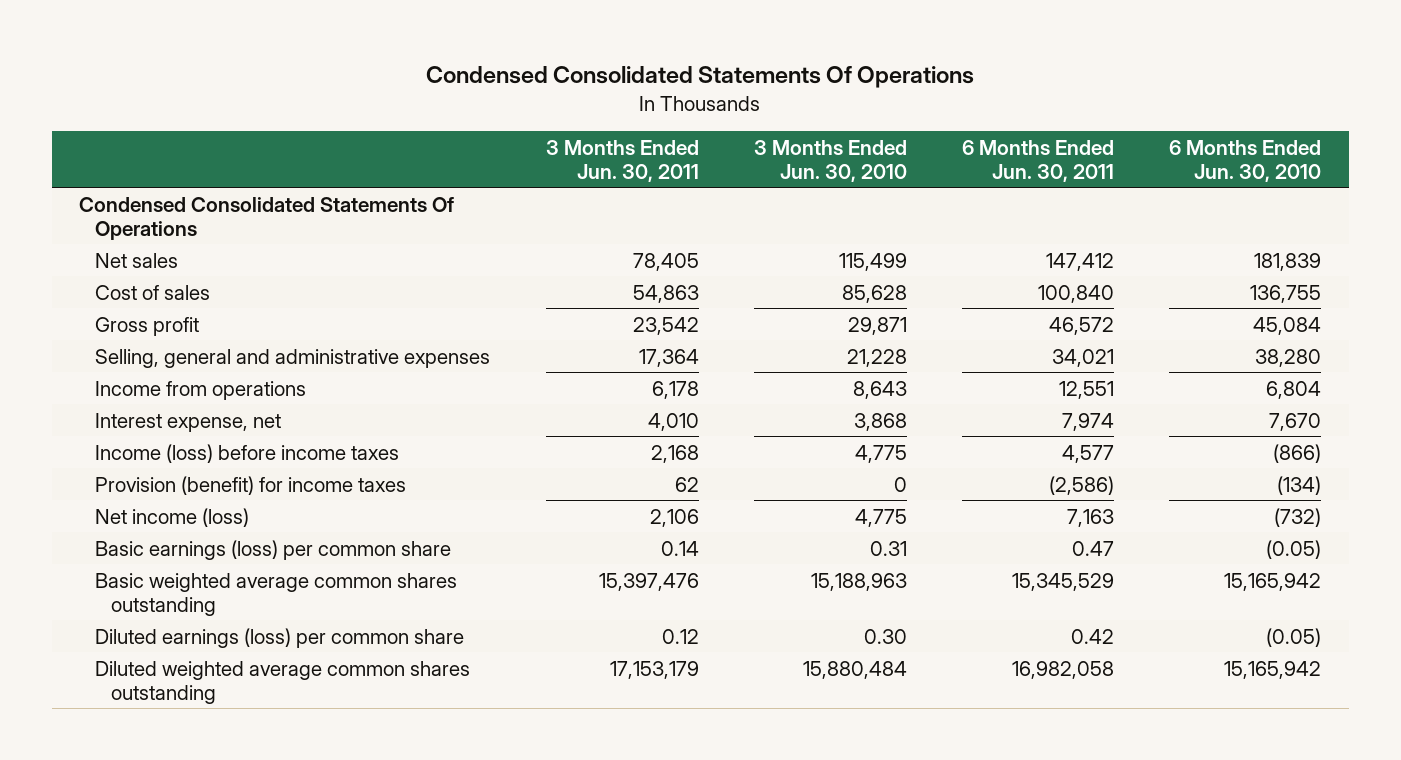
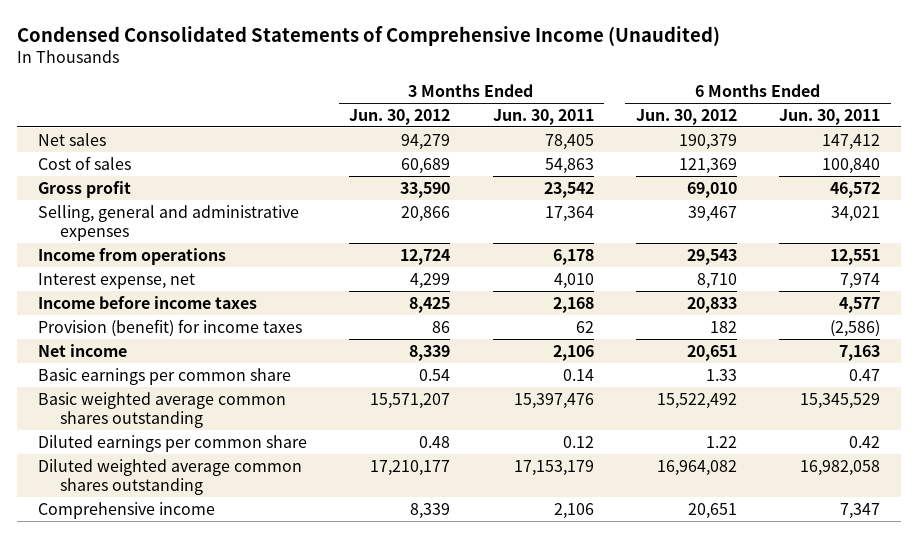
- Condensed Consolidated Statements Of Operations
+ Condensed Consolidated Statements of Comprehensive Income (Unaudited)
- | 3 Months Ended Jun. 30, 2011 | 3 Months Ended Jun. 30, 2010 | 6 Months Ended Jun. 30, 2011 | 6 Months Ended Jun. 30, 2010
+ | 3 Months Ended Jun. 30, 2012 | 3 Months Ended Jun. 30, 2011 | 6 Months Ended Jun. 30, 2012 | 6 Months Ended Jun. 30, 2011
- Condensed Consolidated Statements Of Operations
- Income (loss) before income taxes | 2,168 | 4,775 | 4,577 | (866)
+ Income before income taxes | 8,425 | 2,168 | 20,833 | 4,577
- Net income (loss) | 2,106 | 4,775 | 7,163 | (732)
- Basic earnings (loss) per common share | 0.14 | 0.31 | 0.47 | (0.05)
+ Net income | 8,339 | 2,106 | 20,651 | 7,163
+ Basic earnings per common share | 0.54 | 0.14 | 1.33 | 0.47
- Diluted earnings (loss) per common share | 0.12 | 0.30 | 0.42 | (0.05)
+ Diluted earnings per common share | 0.48 | 0.12 | 1.22 | 0.42
+ Comprehensive income | 8,339 | 2,106 | 20,651 | 7,347

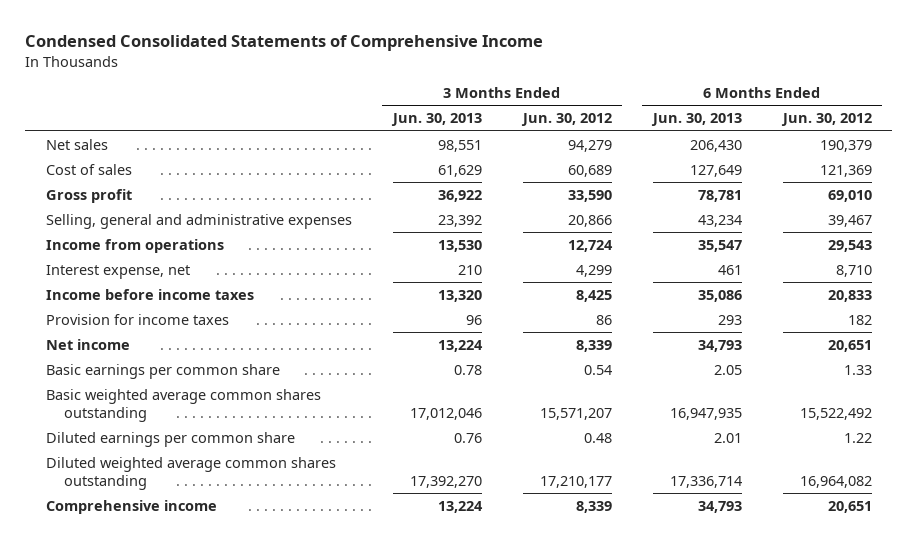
- Condensed Consolidated Statements of Comprehensive Income (Unaudited)
+ Condensed Consolidated Statements of Comprehensive Income
- | 3 Months Ended Jun. 30, 2012 | 3 Months Ended Jun. 30, 2011 | 6 Months Ended Jun. 30, 2012 | 6 Months Ended Jun. 30, 2011
+ | 3 Months Ended Jun. 30, 2013 | 3 Months Ended Jun. 30, 2012 | 6 Months Ended Jun. 30, 2013 | 6 Months Ended Jun. 30, 2012
- Provision (benefit) for income taxes | 86 | 62 | 182 | (2,586)
+ Provision for income taxes | 96 | 86 | 293 | 182

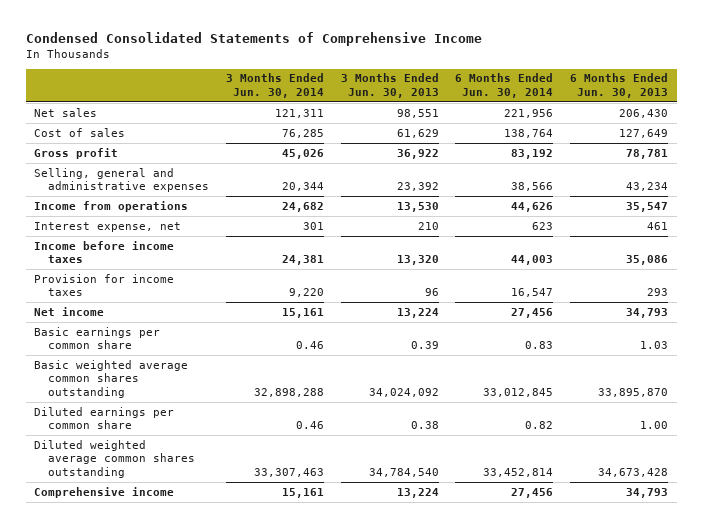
- | 3 Months Ended Jun. 30, 2013 | 3 Months Ended Jun. 30, 2012 | 6 Months Ended Jun. 30, 2013 | 6 Months Ended Jun. 30, 2012
+ | 3 Months Ended Jun. 30, 2014 | 3 Months Ended Jun. 30, 2013 | 6 Months Ended Jun. 30, 2014 | 6 Months Ended Jun. 30, 2013
- Basic earnings per common share | 0.78 | 0.54 | 2.05 | 1.33
- Basic weighted average common shares outstanding | 17,012,046 | 15,571,207 | 16,947,935 | 15,522,492
- Diluted earnings per common share | 0.76 | 0.48 | 2.01 | 1.22
- Diluted weighted average common shares outstanding | 17,392,270 | 17,210,177 | 17,336,714 | 16,964,082
+ Basic earnings per common share | 0.46 | 0.39 | 0.83 | 1.03
+ Basic weighted average common shares outstanding | 32,898,288 | 34,024,092 | 33,012,845 | 33,895,870
+ Diluted earnings per common share | 0.46 | 0.38 | 0.82 | 1.00
+ Diluted weighted average common shares outstanding | 33,307,463 | 34,784,540 | 33,452,814 | 34,673,428

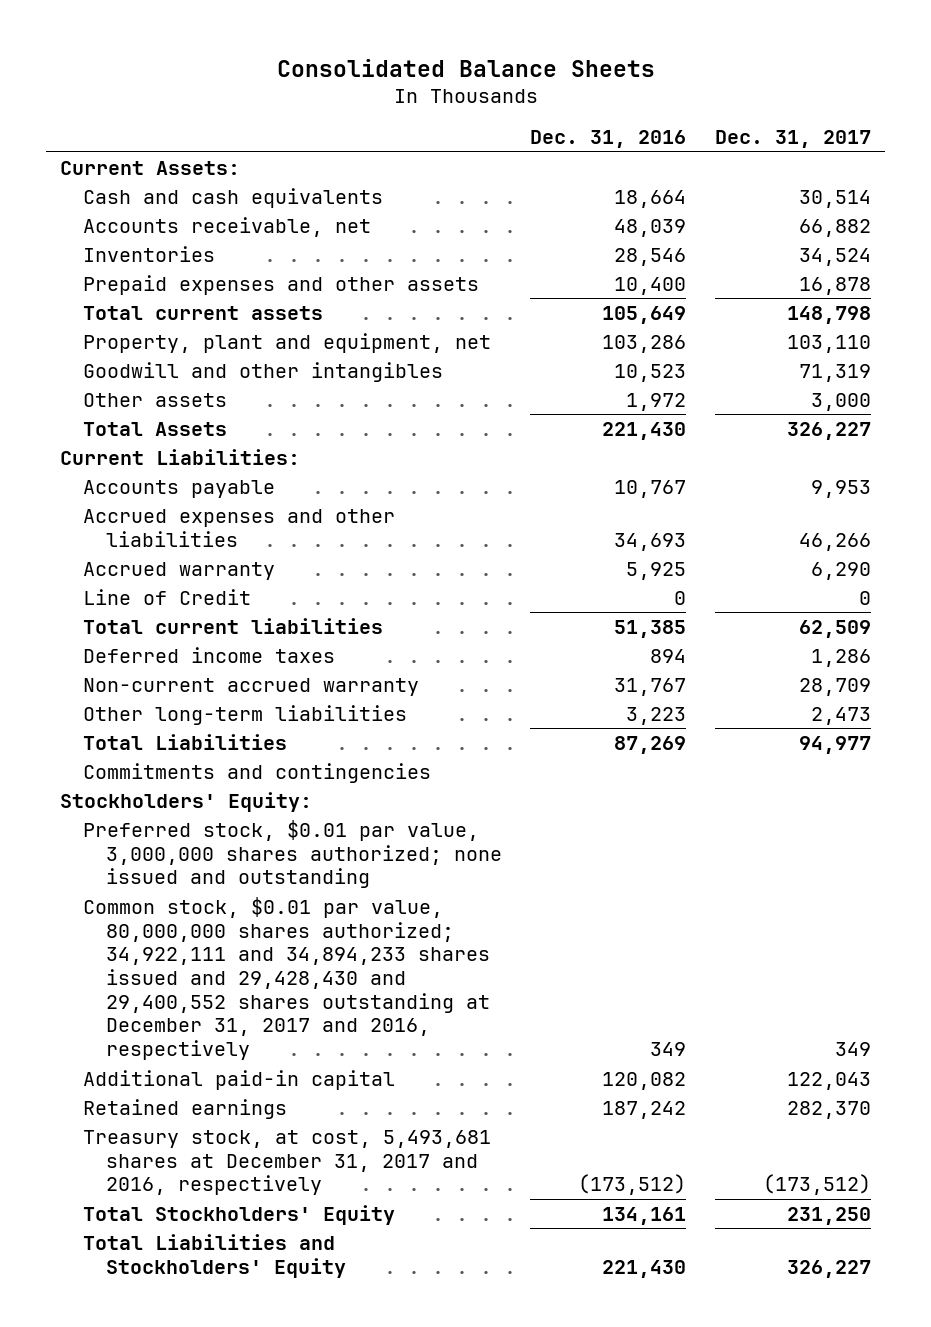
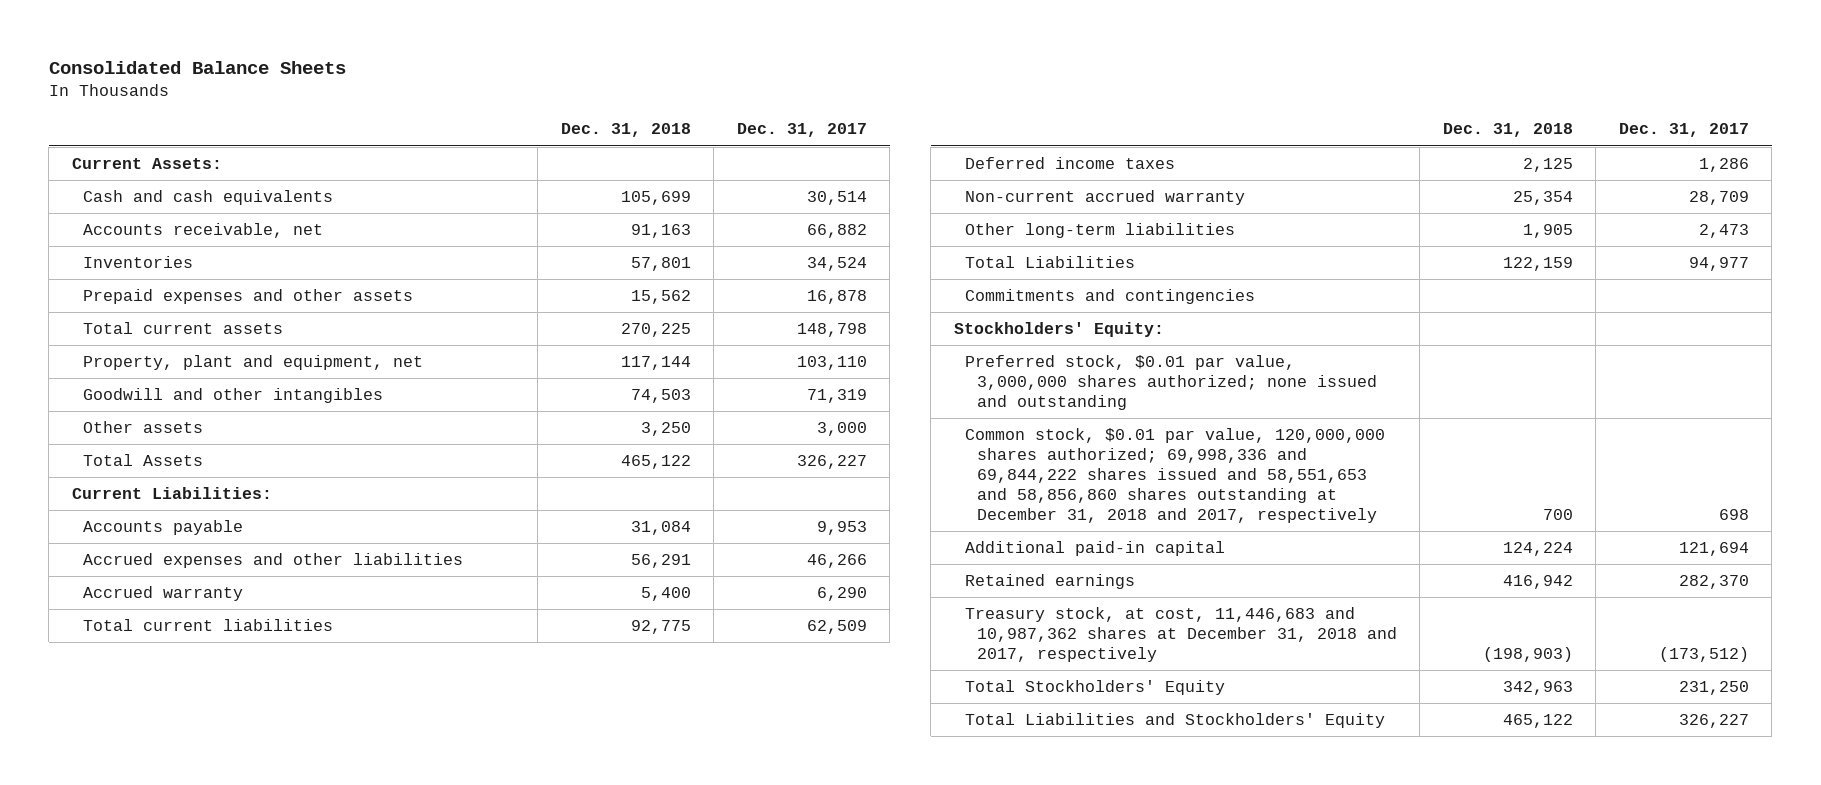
- | Dec. 31, 2016 | Dec. 31, 2017
+ | Dec. 31, 2018 | Dec. 31, 2017
- Line of Credit | 0 | 0
- Common stock, $0.01 par value, 80,000,000 shares authorized; 34,922,111 and 34,894,233 shares issued and 29,428,430 and 29,400,552 shares outstanding at December 31, 2017 and 2016, respectively | 349 | 349
- Additional paid-in capital | 120,082 | 122,043
+ Common stock, $0.01 par value, 120,000,000 shares authorized; 69,998,336 and 69,844,222 shares issued and 58,551,653 and 58,856,860 shares outstanding at December 31, 2018 and 2017, respectively | 700 | 698
+ Additional paid-in capital | 124,224 | 121,694
- Treasury stock, at cost, 5,493,681 shares at December 31, 2017 and 2016, respectively | (173,512) | (173,512)
+ Treasury stock, at cost, 11,446,683 and 10,987,362 shares at December 31, 2018 and 2017, respectively | (198,903) | (173,512)

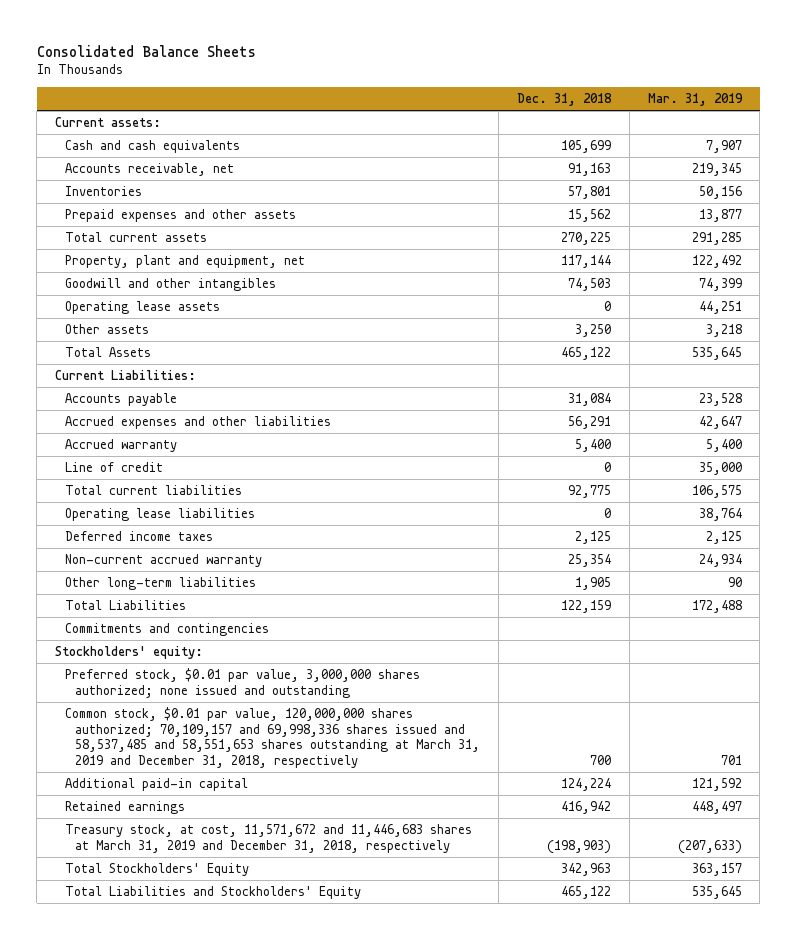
- | Dec. 31, 2018 | Dec. 31, 2017
+ | Dec. 31, 2018 | Mar. 31, 2019
- Current Assets:
+ Current assets:
+ Operating lease assets | 0 | 44,251
+ Line of credit | 0 | 35,000
+ Operating lease liabilities | 0 | 38,764
- Stockholders' Equity:
+ Stockholders' equity:
- Common stock, $0.01 par value, 120,000,000 shares authorized; 69,998,336 and 69,844,222 shares issued and 58,551,653 and 58,856,860 shares outstanding at December 31, 2018 and 2017, respectively | 700 | 698
+ Common stock, $0.01 par value, 120,000,000 shares authorized; 70,109,157 and 69,998,336 shares issued and 58,537,485 and 58,551,653 shares outstanding at March 31, 2019 and December 31, 2018, respectively | 700 | 701
- Treasury stock, at cost, 11,446,683 and 10,987,362 shares at December 31, 2018 and 2017, respectively | (198,903) | (173,512)
+ Treasury stock, at cost, 11,571,672 and 11,446,683 shares at March 31, 2019 and December 31, 2018, respectively | (198,903) | (207,633)

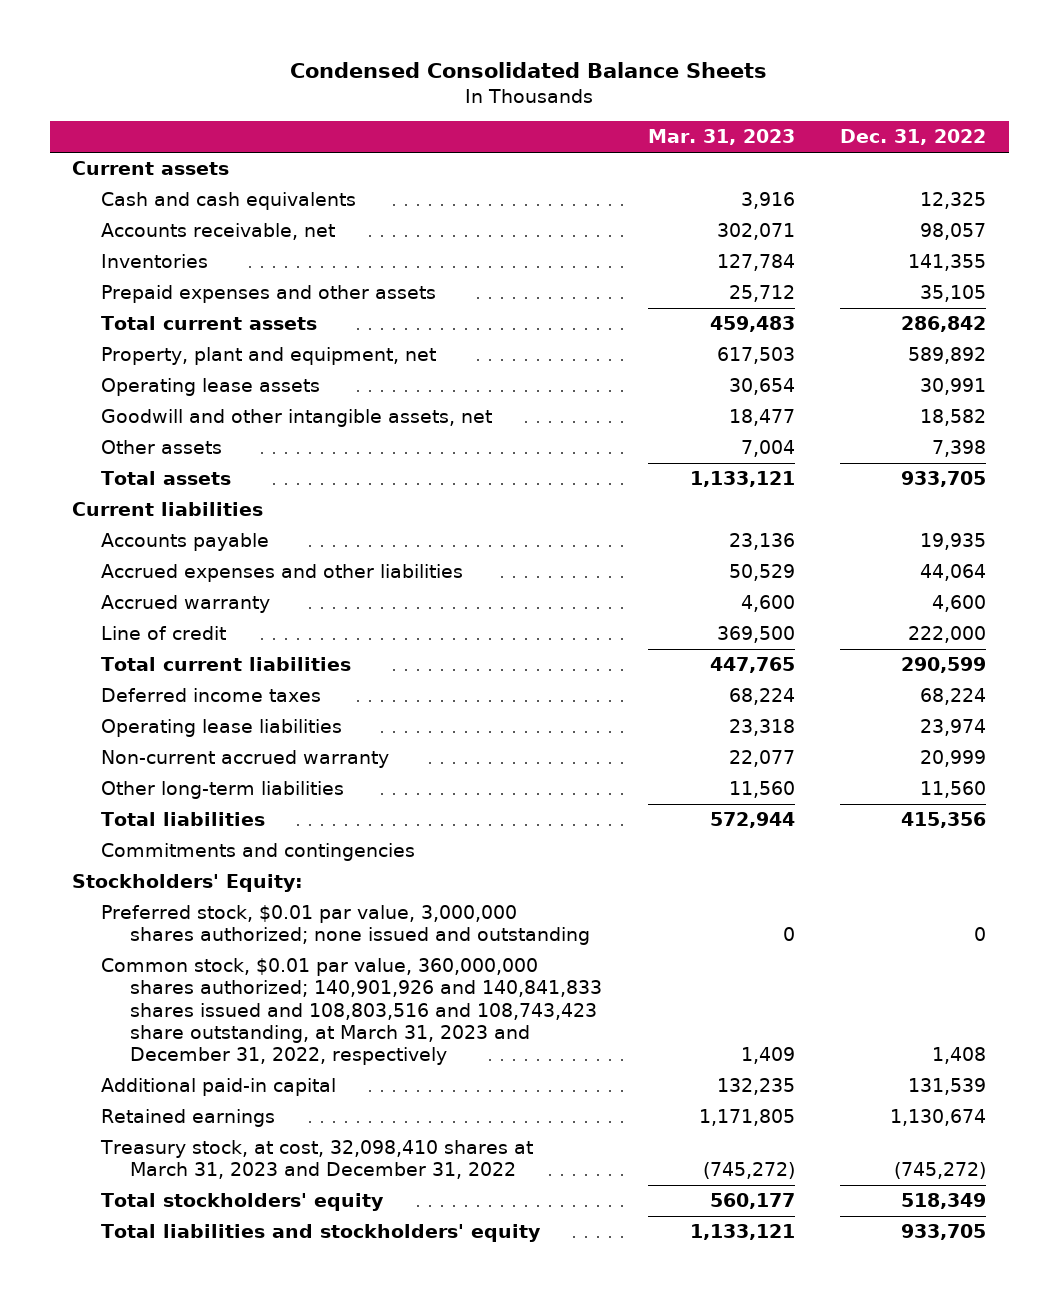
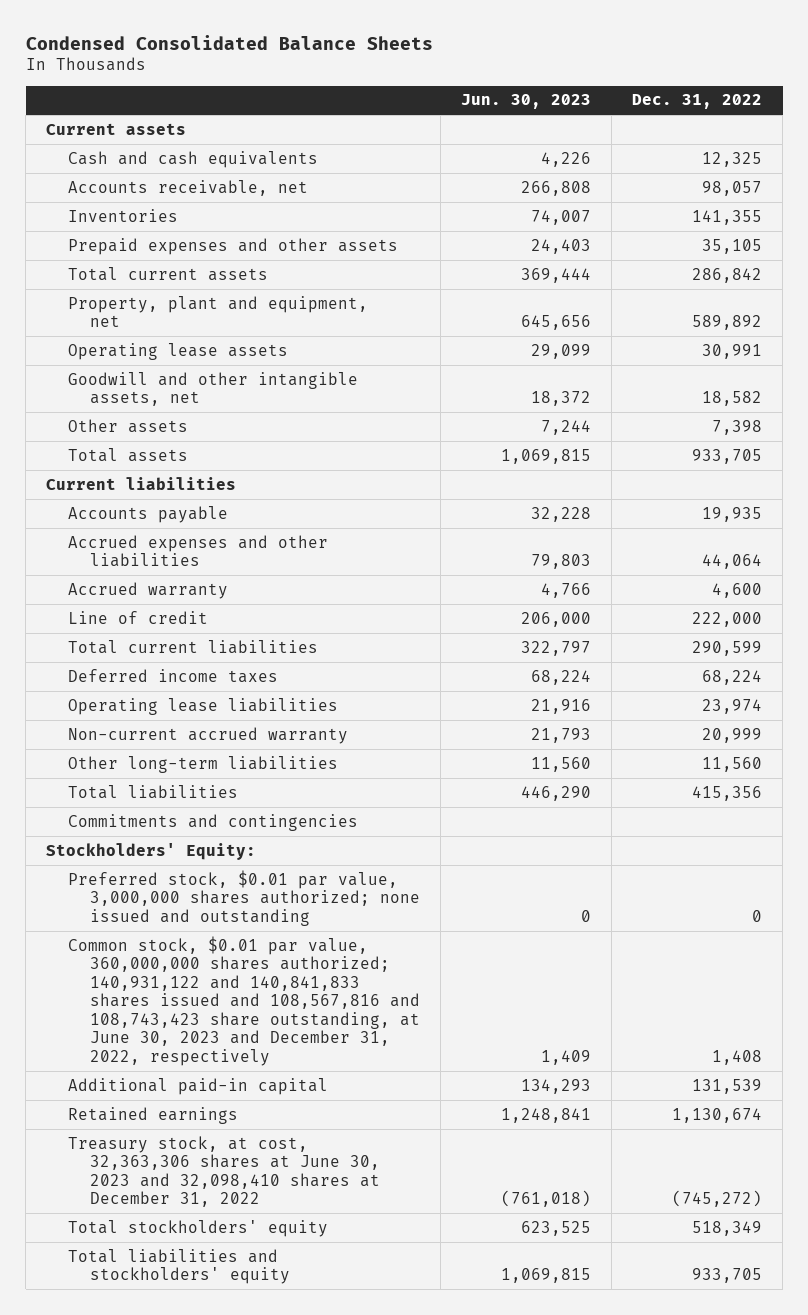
- | Mar. 31, 2023 | Dec. 31, 2022
+ | Jun. 30, 2023 | Dec. 31, 2022
- Common stock, $0.01 par value, 360,000,000 shares authorized; 140,901,926 and 140,841,833 shares issued and 108,803,516 and 108,743,423 share outstanding, at March 31, 2023 and December 31, 2022, respectively | 1,409 | 1,408
+ Common stock, $0.01 par value, 360,000,000 shares authorized; 140,931,122 and 140,841,833 shares issued and 108,567,816 and 108,743,423 share outstanding, at June 30, 2023 and December 31, 2022, respectively | 1,409 | 1,408
- Treasury stock, at cost, 32,098,410 shares at March 31, 2023 and December 31, 2022 | (745,272) | (745,272)
+ Treasury stock, at cost, 32,363,306 shares at June 30, 2023 and 32,098,410 shares at December 31, 2022 | (761,018) | (745,272)

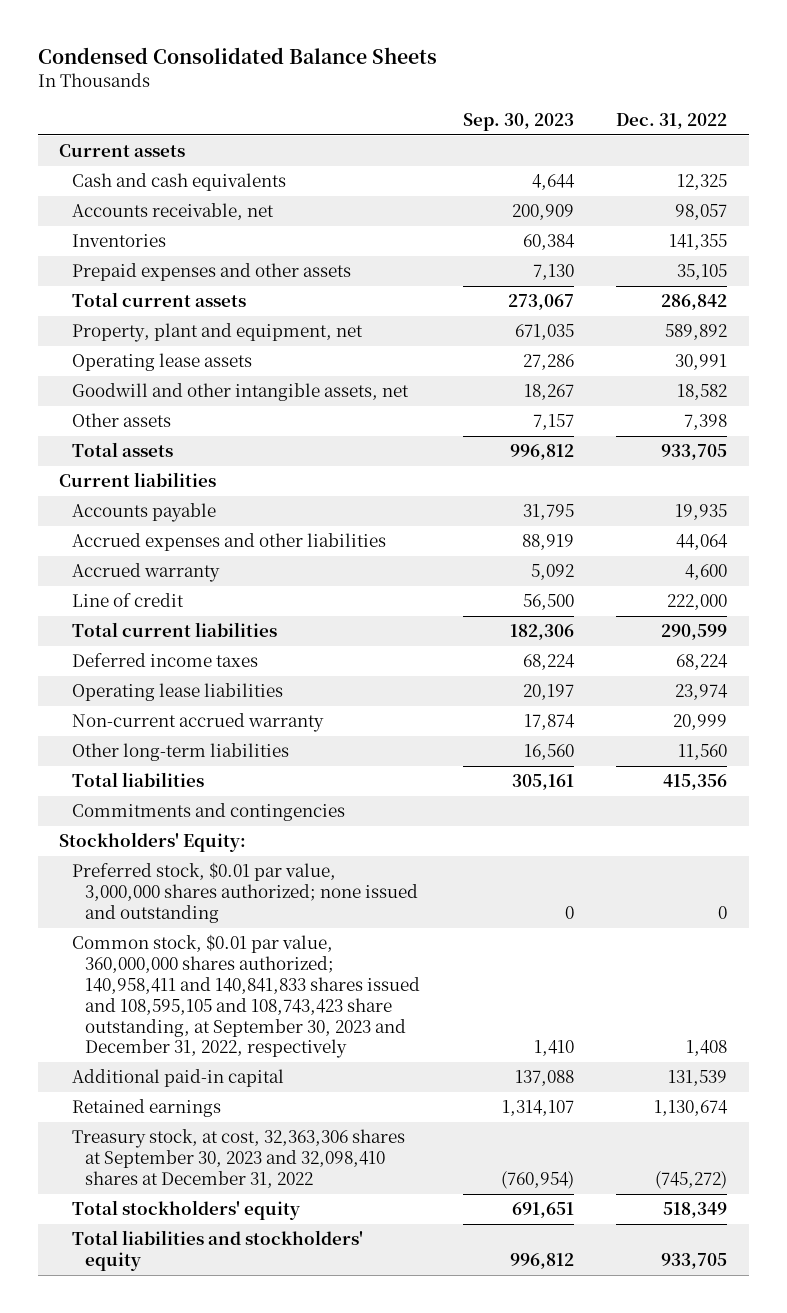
- | Jun. 30, 2023 | Dec. 31, 2022
+ | Sep. 30, 2023 | Dec. 31, 2022
- Common stock, $0.01 par value, 360,000,000 shares authorized; 140,931,122 and 140,841,833 shares issued and 108,567,816 and 108,743,423 share outstanding, at June 30, 2023 and December 31, 2022, respectively | 1,409 | 1,408
+ Common stock, $0.01 par value, 360,000,000 shares authorized; 140,958,411 and 140,841,833 shares issued and 108,595,105 and 108,743,423 share outstanding, at September 30, 2023 and December 31, 2022, respectively | 1,410 | 1,408
- Treasury stock, at cost, 32,363,306 shares at June 30, 2023 and 32,098,410 shares at December 31, 2022 | (761,018) | (745,272)
+ Treasury stock, at cost, 32,363,306 shares at September 30, 2023 and 32,098,410 shares at December 31, 2022 | (760,954) | (745,272)

